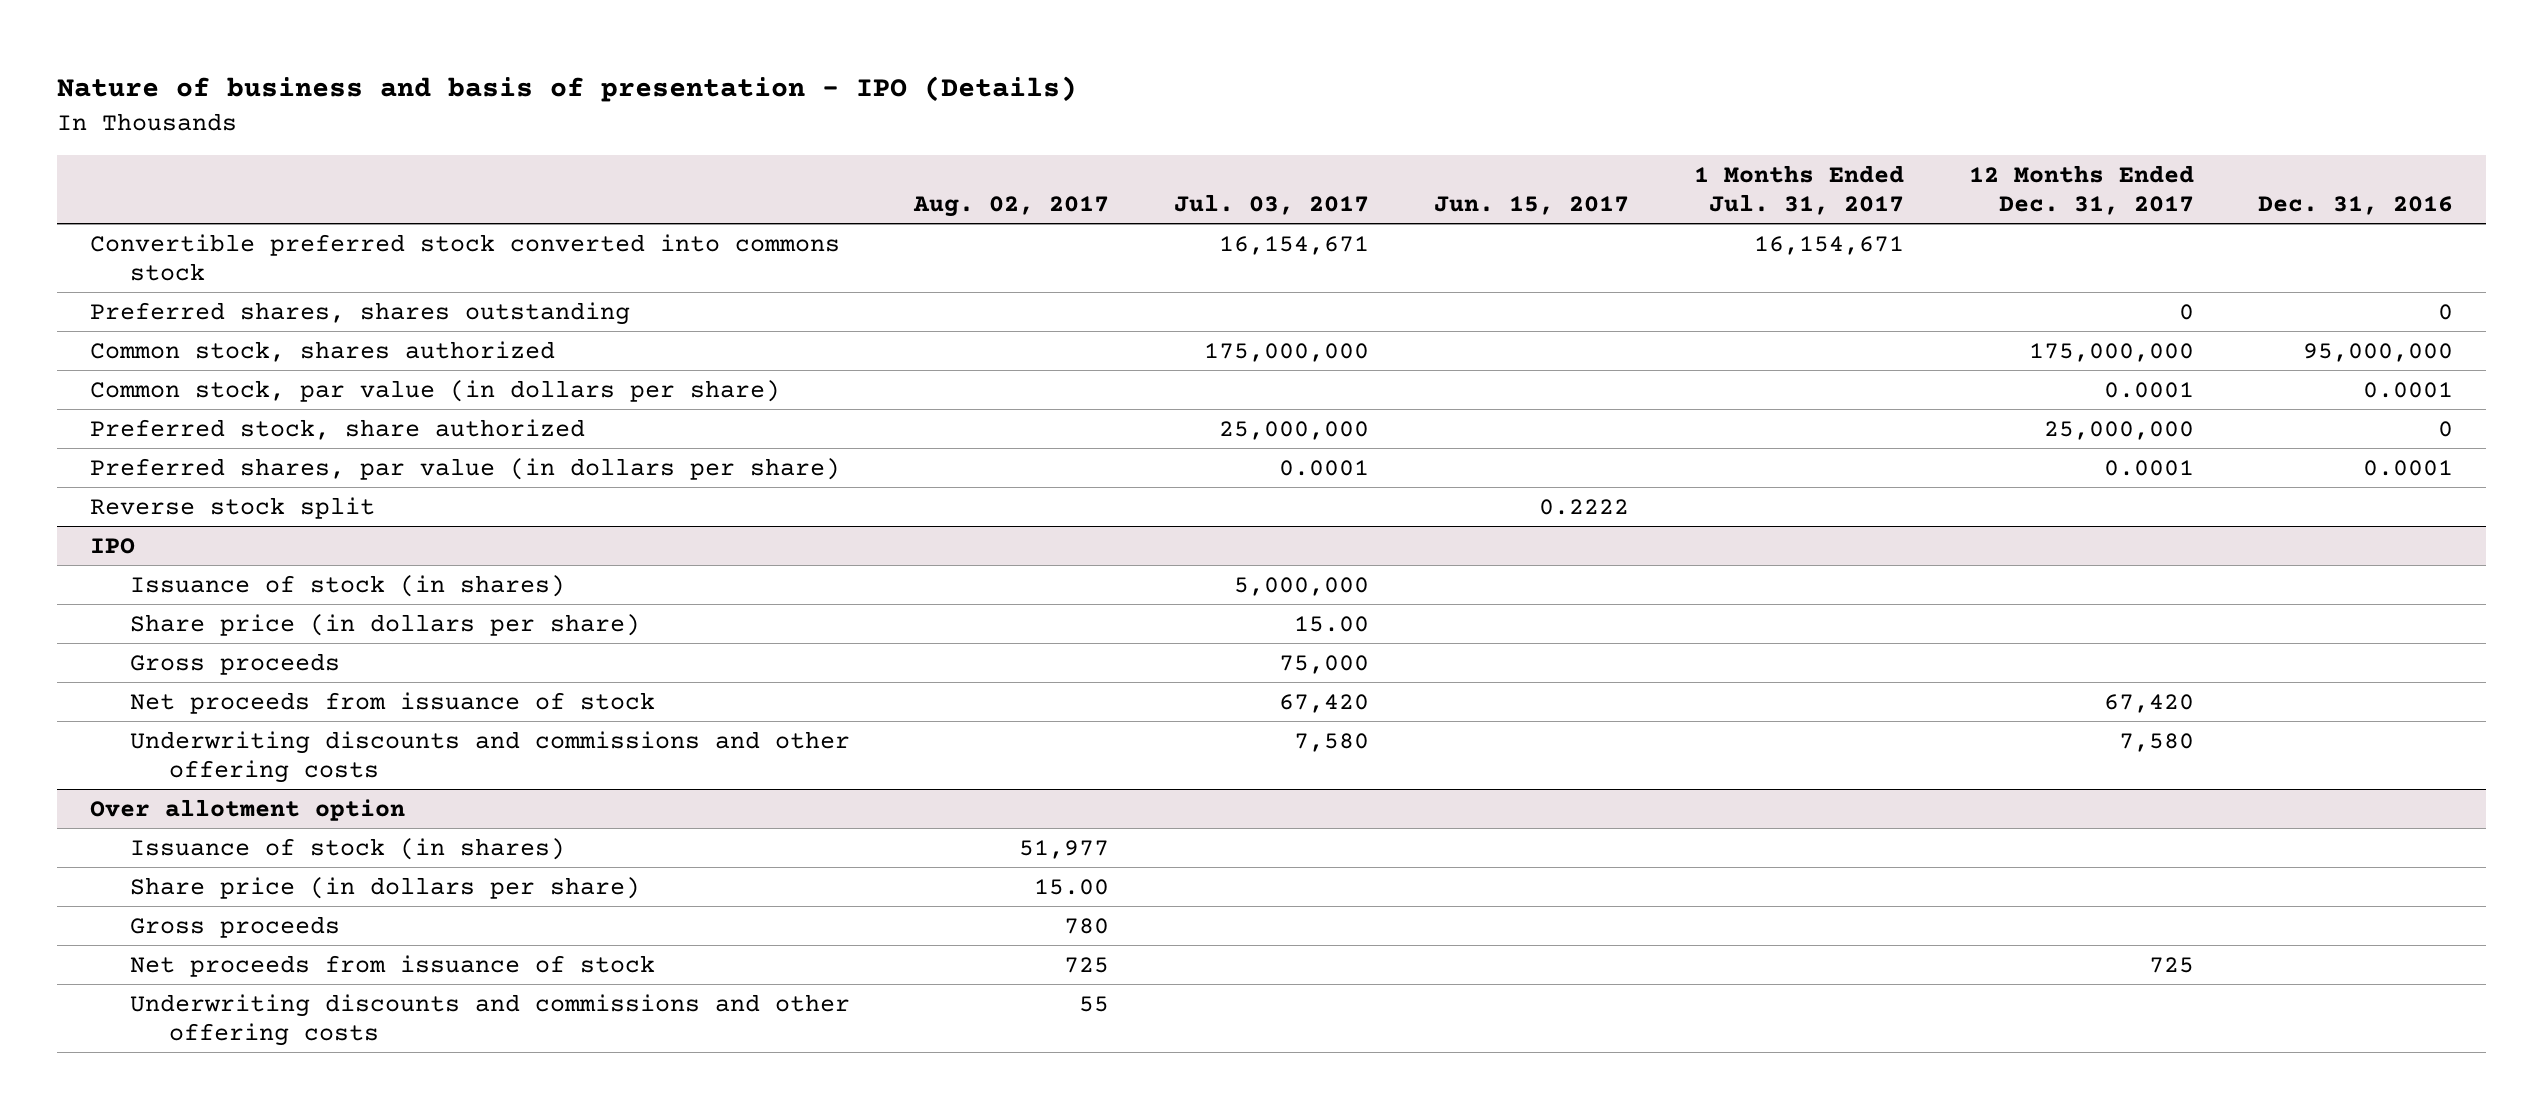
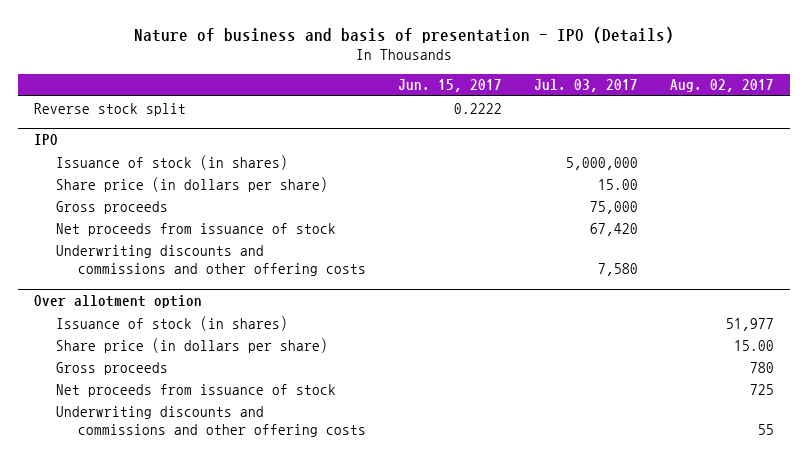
- | Aug. 02, 2017 | Jul. 03, 2017 | Jun. 15, 2017 | 1 Months Ended Jul. 31, 2017 | 12 Months Ended Dec. 31, 2017 | Dec. 31, 2016
+ | Jun. 15, 2017 | Jul. 03, 2017 | Aug. 02, 2017
- Convertible preferred stock converted into commons stock | | 16,154,671 | | 16,154,671 | |
- Preferred shares, shares outstanding | | | | | 0 | 0
- Common stock, shares authorized | | 175,000,000 | | | 175,000,000 | 95,000,000
- Common stock, par value (in dollars per share) | | | | | 0.0001 | 0.0001
- Preferred stock, share authorized | | 25,000,000 | | | 25,000,000 | 0
- Preferred shares, par value (in dollars per share) | | 0.0001 | | | 0.0001 | 0.0001

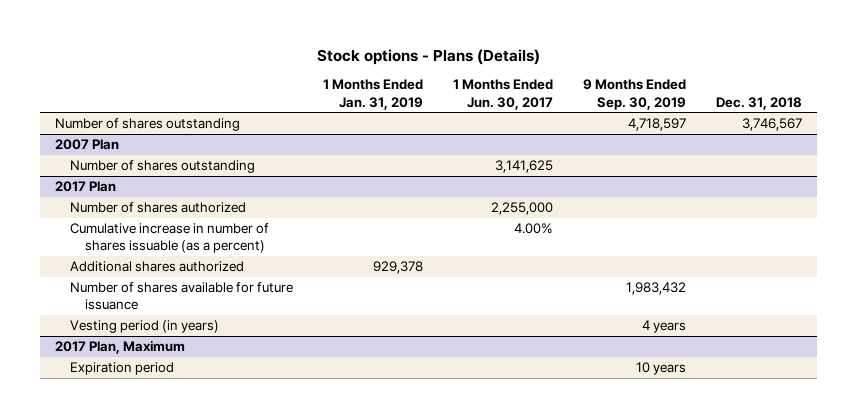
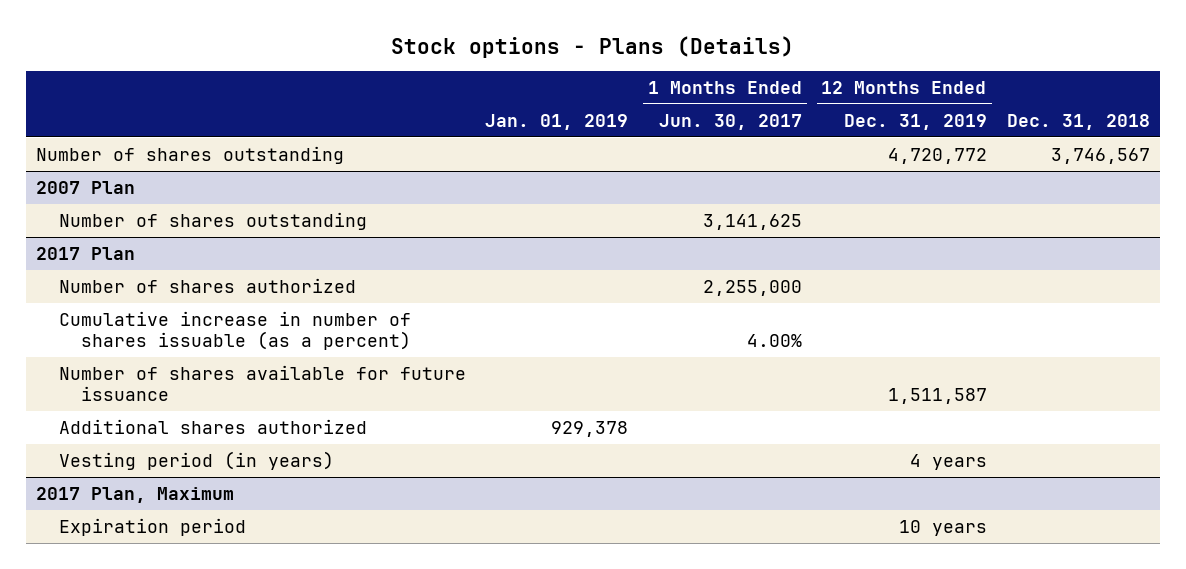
- | 1 Months Ended Jan. 31, 2019 | 1 Months Ended Jun. 30, 2017 | 9 Months Ended Sep. 30, 2019 | Dec. 31, 2018
+ | Jan. 01, 2019 | 1 Months Ended Jun. 30, 2017 | 12 Months Ended Dec. 31, 2019 | Dec. 31, 2018
@ 2017 Plan
moved down: Additional shares authorized | 929,378 | | |

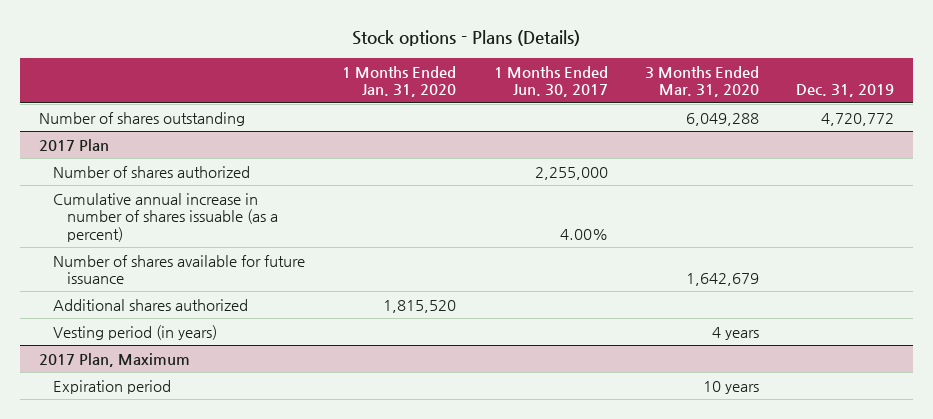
- | Jan. 01, 2019 | 1 Months Ended Jun. 30, 2017 | 12 Months Ended Dec. 31, 2019 | Dec. 31, 2018
+ | 1 Months Ended Jan. 31, 2020 | 1 Months Ended Jun. 30, 2017 | 3 Months Ended Mar. 31, 2020 | Dec. 31, 2019
- 2007 Plan
- Number of shares outstanding | | 3,141,625 | |
@ 2017 Plan
- Cumulative increase in number of shares issuable (as a percent) | | 4.00% | |
+ Cumulative annual increase in number of shares issuable (as a percent) | | 4.00% | |

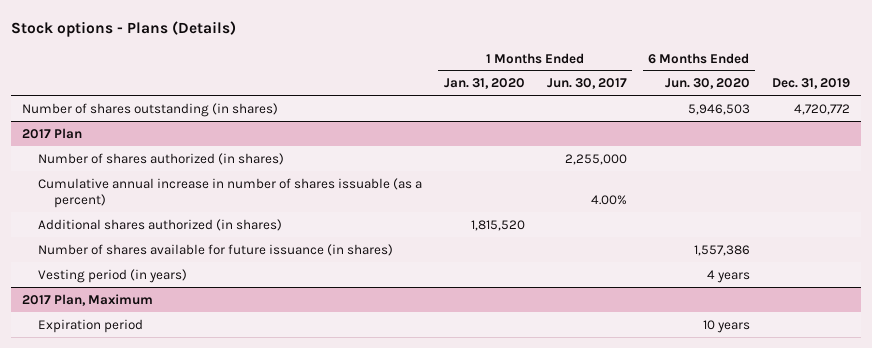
- | 1 Months Ended Jan. 31, 2020 | 1 Months Ended Jun. 30, 2017 | 3 Months Ended Mar. 31, 2020 | Dec. 31, 2019
+ | 1 Months Ended Jan. 31, 2020 | 1 Months Ended Jun. 30, 2017 | 6 Months Ended Jun. 30, 2020 | Dec. 31, 2019
- Number of shares outstanding | | | 6,049,288 | 4,720,772
+ Number of shares outstanding (in shares) | | | 5,946,503 | 4,720,772
@ 2017 Plan
- Number of shares authorized | | 2,255,000 | |
+ Number of shares authorized (in shares) | | 2,255,000 | |
- Number of shares available for future issuance | | | 1,642,679 |
- Additional shares authorized | 1,815,520 | | |
+ Additional shares authorized (in shares) | 1,815,520 | | |
+ Number of shares available for future issuance (in shares) | | | 1,557,386 |

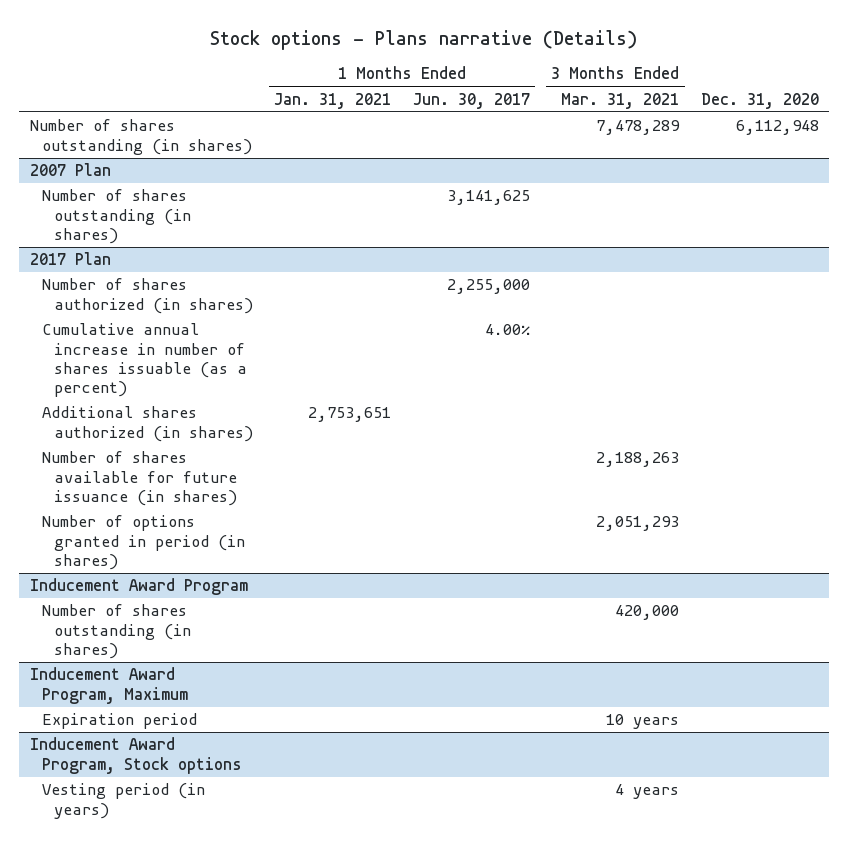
- Stock options - Plans (Details)
+ Stock options - Plans narrative (Details)
- | 1 Months Ended Jan. 31, 2020 | 1 Months Ended Jun. 30, 2017 | 6 Months Ended Jun. 30, 2020 | Dec. 31, 2019
+ | 1 Months Ended Jan. 31, 2021 | 1 Months Ended Jun. 30, 2017 | 3 Months Ended Mar. 31, 2021 | Dec. 31, 2020
+ 2007 Plan
+ Number of shares outstanding (in shares) | | 3,141,625 | |
@ 2017 Plan
- Vesting period (in years) | | | 4 years |
- 2017 Plan, Maximum
- Expiration period | | | 10 years |
@ 2017 Plan
+ Number of options granted in period (in shares) | | | 2,051,293 |
+ Inducement Award Program
+ Number of shares outstanding (in shares) | | | 420,000 |
+ Inducement Award Program, Maximum
+ Expiration period | | | 10 years |
+ Inducement Award Program, Stock options
+ Vesting period (in years) | | | 4 years |

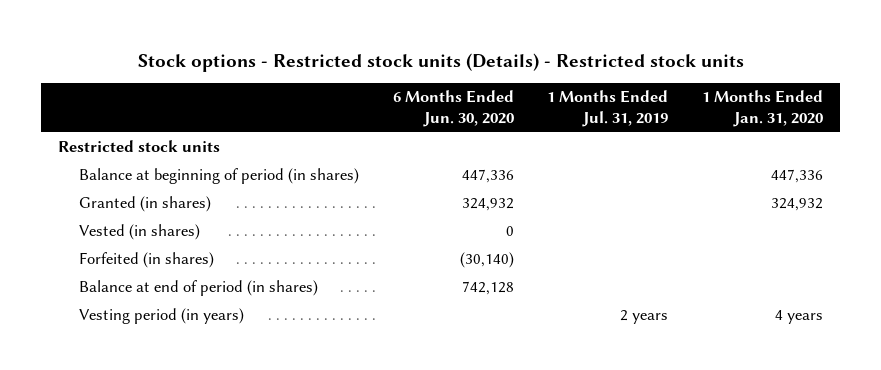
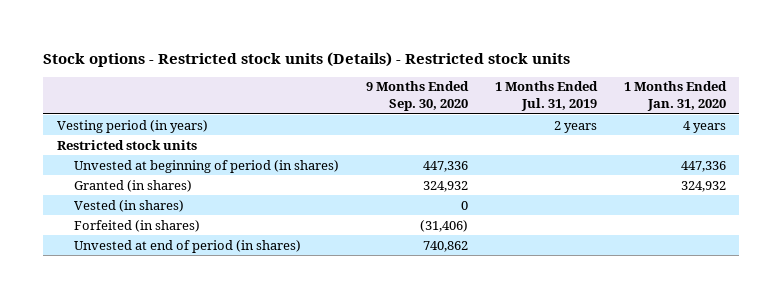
- | 6 Months Ended Jun. 30, 2020 | 1 Months Ended Jul. 31, 2019 | 1 Months Ended Jan. 31, 2020
+ | 9 Months Ended Sep. 30, 2020 | 1 Months Ended Jul. 31, 2019 | 1 Months Ended Jan. 31, 2020
moved up: Vesting period (in years) | | 2 years | 4 years
- Balance at beginning of period (in shares) | 447,336 | | 447,336
+ Unvested at beginning of period (in shares) | 447,336 | | 447,336
- Balance at end of period (in shares) | 742,128 | |
+ Unvested at end of period (in shares) | 740,862 | |

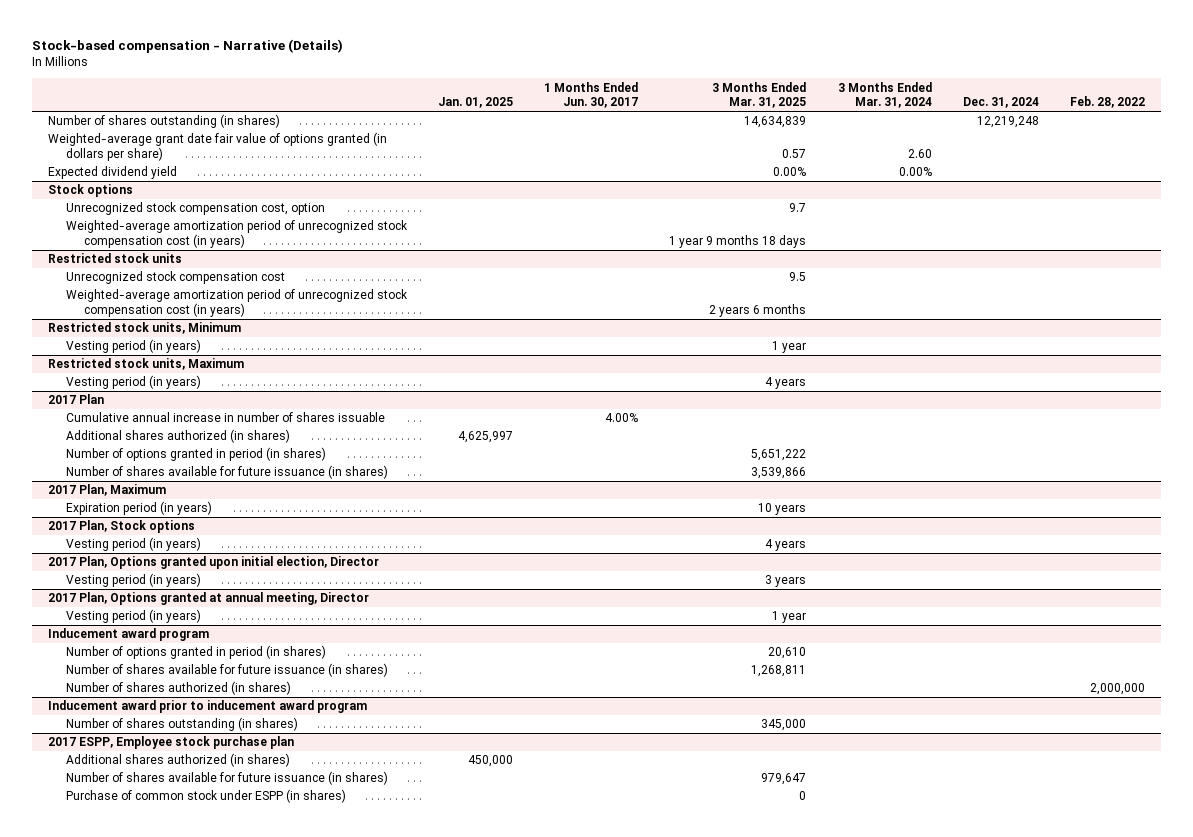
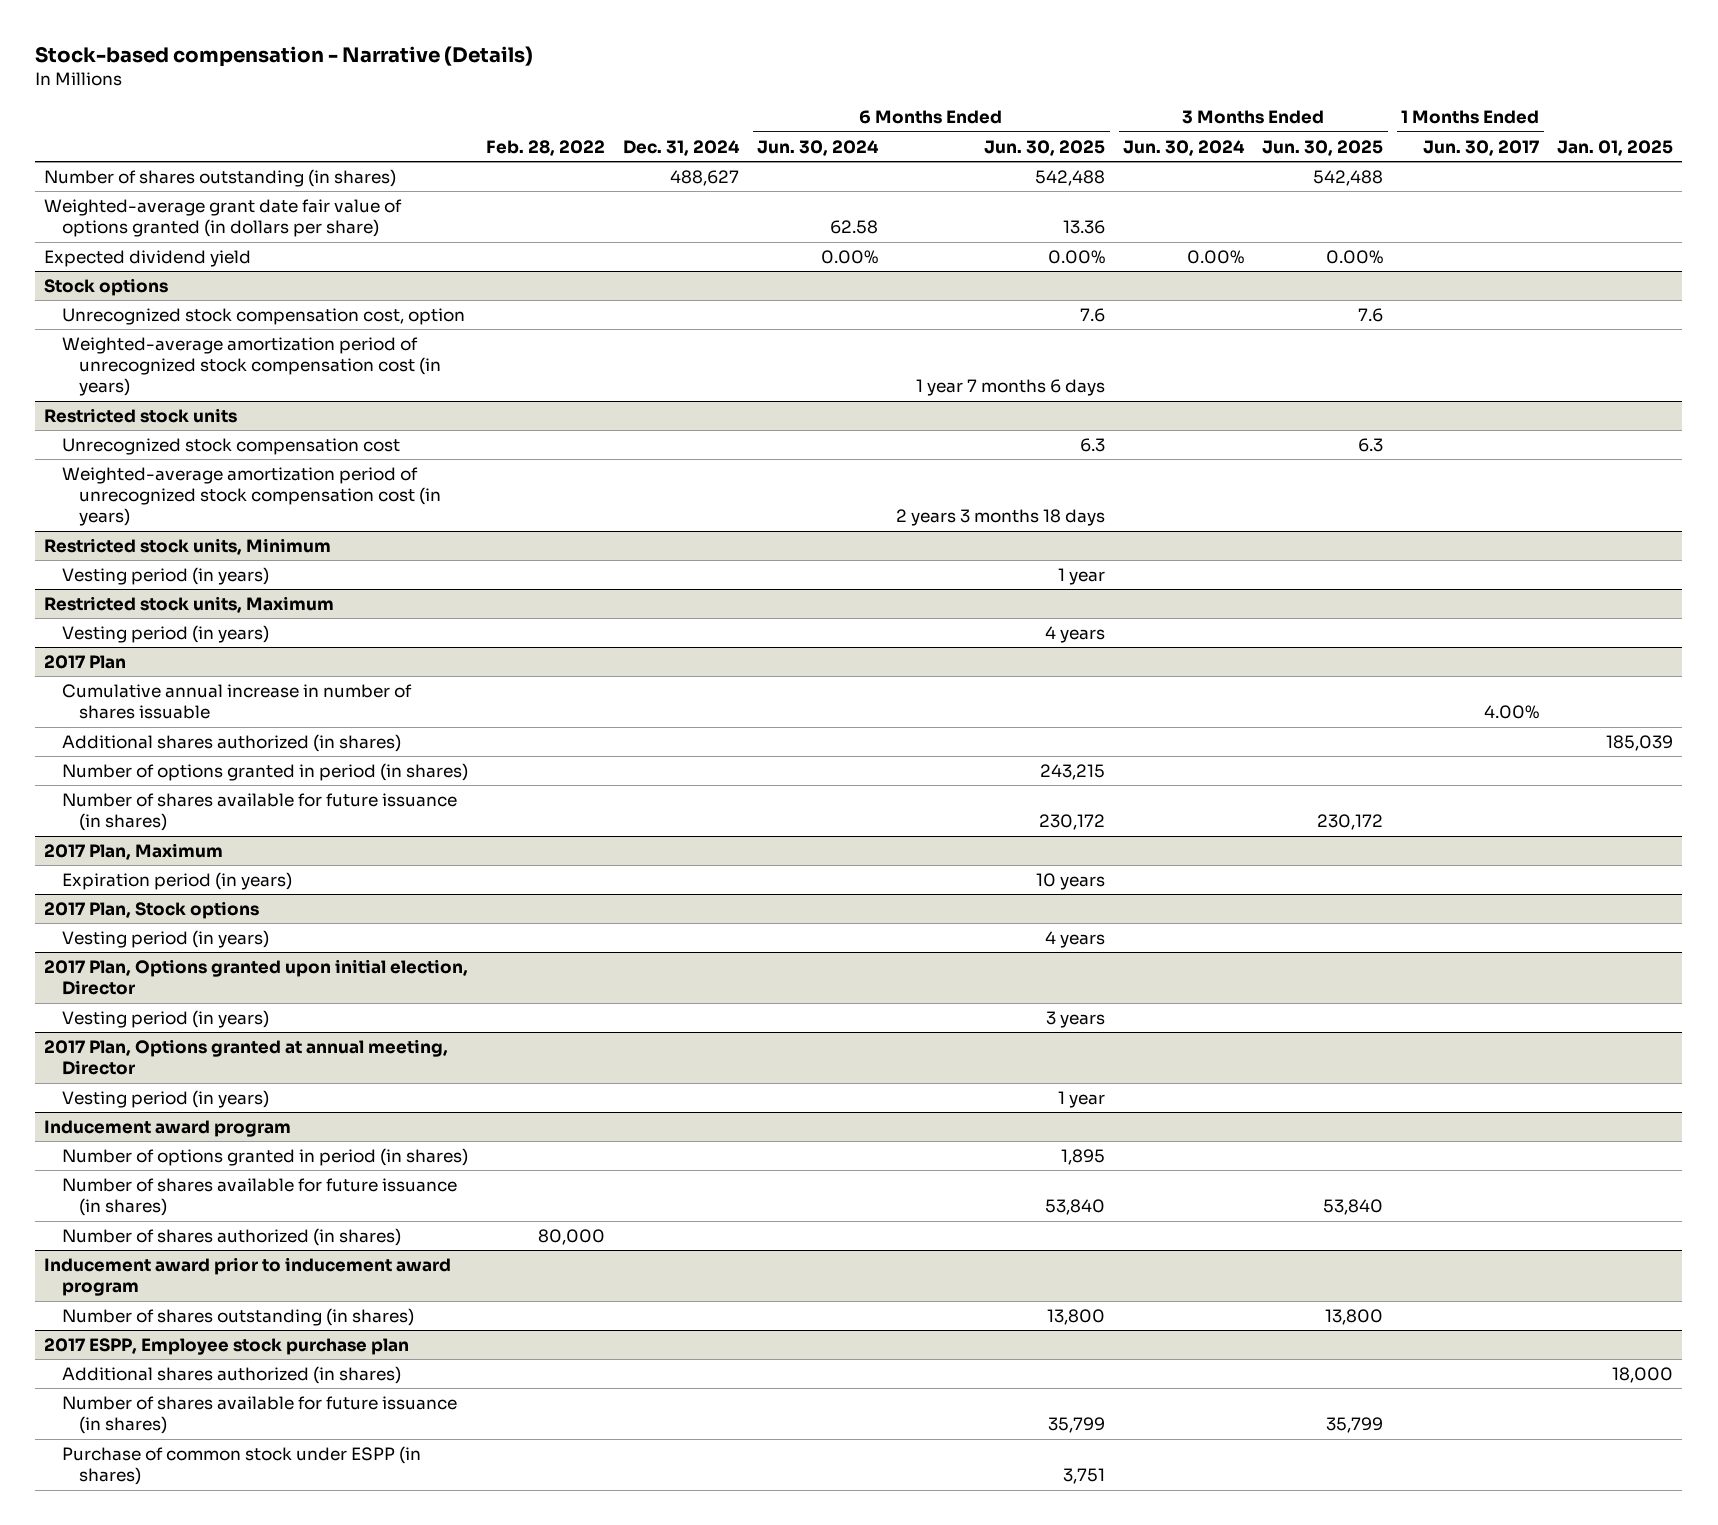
- | Jan. 01, 2025 | 1 Months Ended Jun. 30, 2017 | 3 Months Ended Mar. 31, 2025 | 3 Months Ended Mar. 31, 2024 | Dec. 31, 2024 | Feb. 28, 2022
+ | Feb. 28, 2022 | Dec. 31, 2024 | 6 Months Ended Jun. 30, 2024 | 6 Months Ended Jun. 30, 2025 | 3 Months Ended Jun. 30, 2024 | 3 Months Ended Jun. 30, 2025 | 1 Months Ended Jun. 30, 2017 | Jan. 01, 2025
- Number of shares outstanding (in shares) | | | 14,634,839 | | 12,219,248 |
+ Number of shares outstanding (in shares) | | 488,627 | | 542,488 | | 542,488 | |
@ 2017 Plan
- Additional shares authorized (in shares) | 4,625,997 | | | | |
+ Additional shares authorized (in shares) | | | | | | | | 185,039
@ Inducement award program
- Number of shares authorized (in shares) | | | | | | 2,000,000
+ Number of shares authorized (in shares) | 80,000 | | | | | | |
@ 2017 ESPP, Employee stock purchase plan
- Additional shares authorized (in shares) | 450,000 | | | | |
+ Additional shares authorized (in shares) | | | | | | | | 18,000

